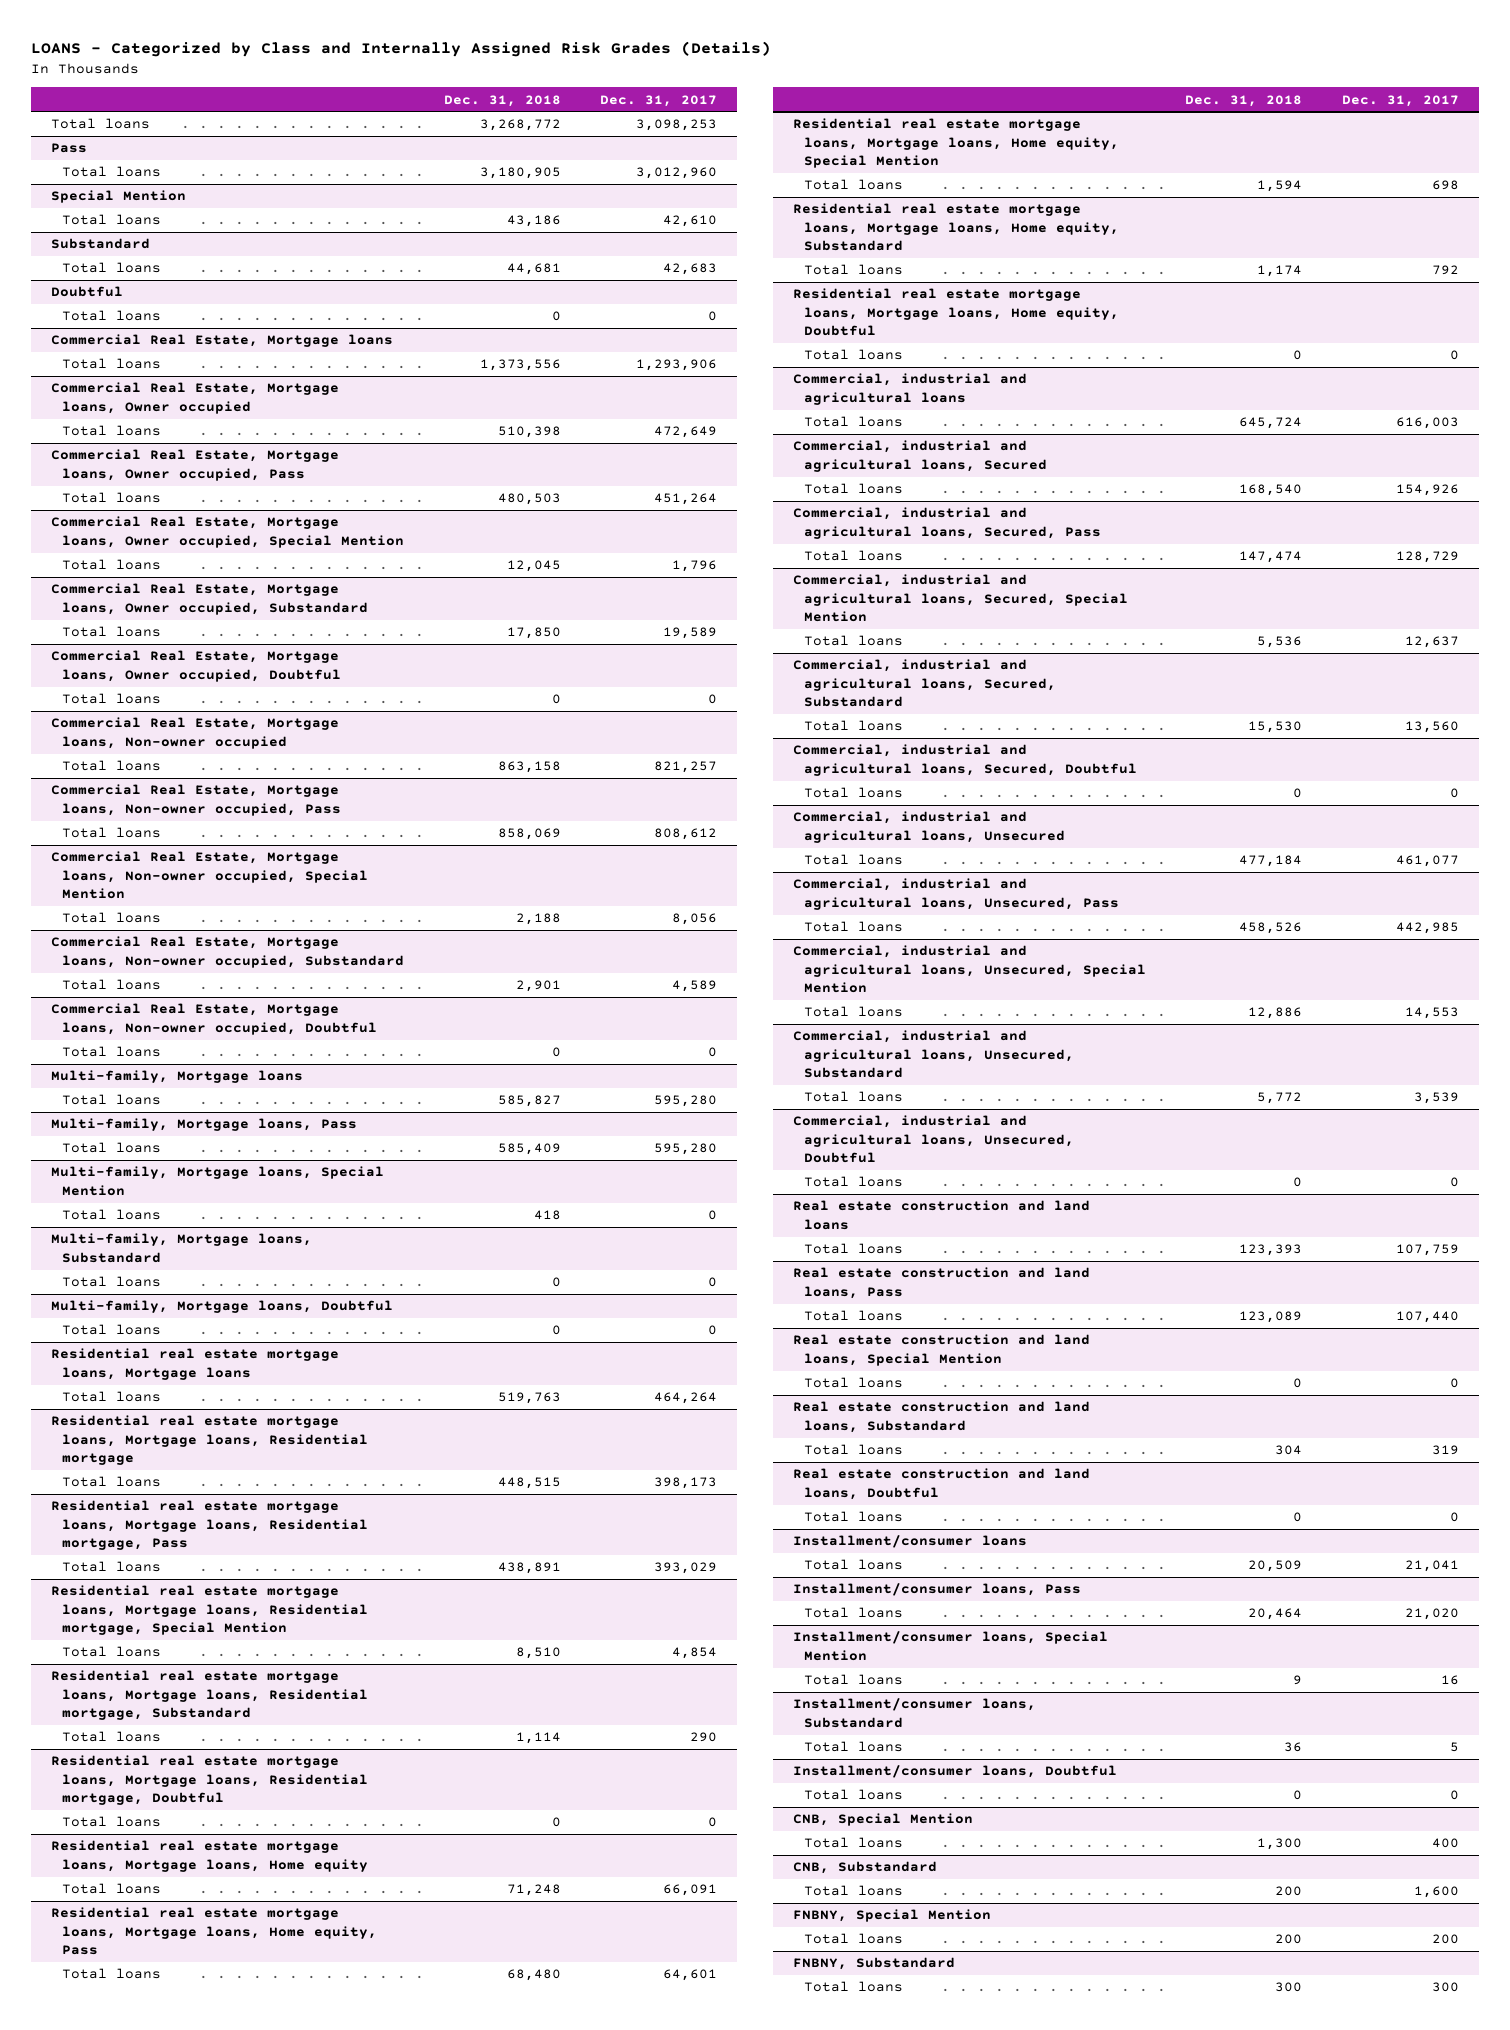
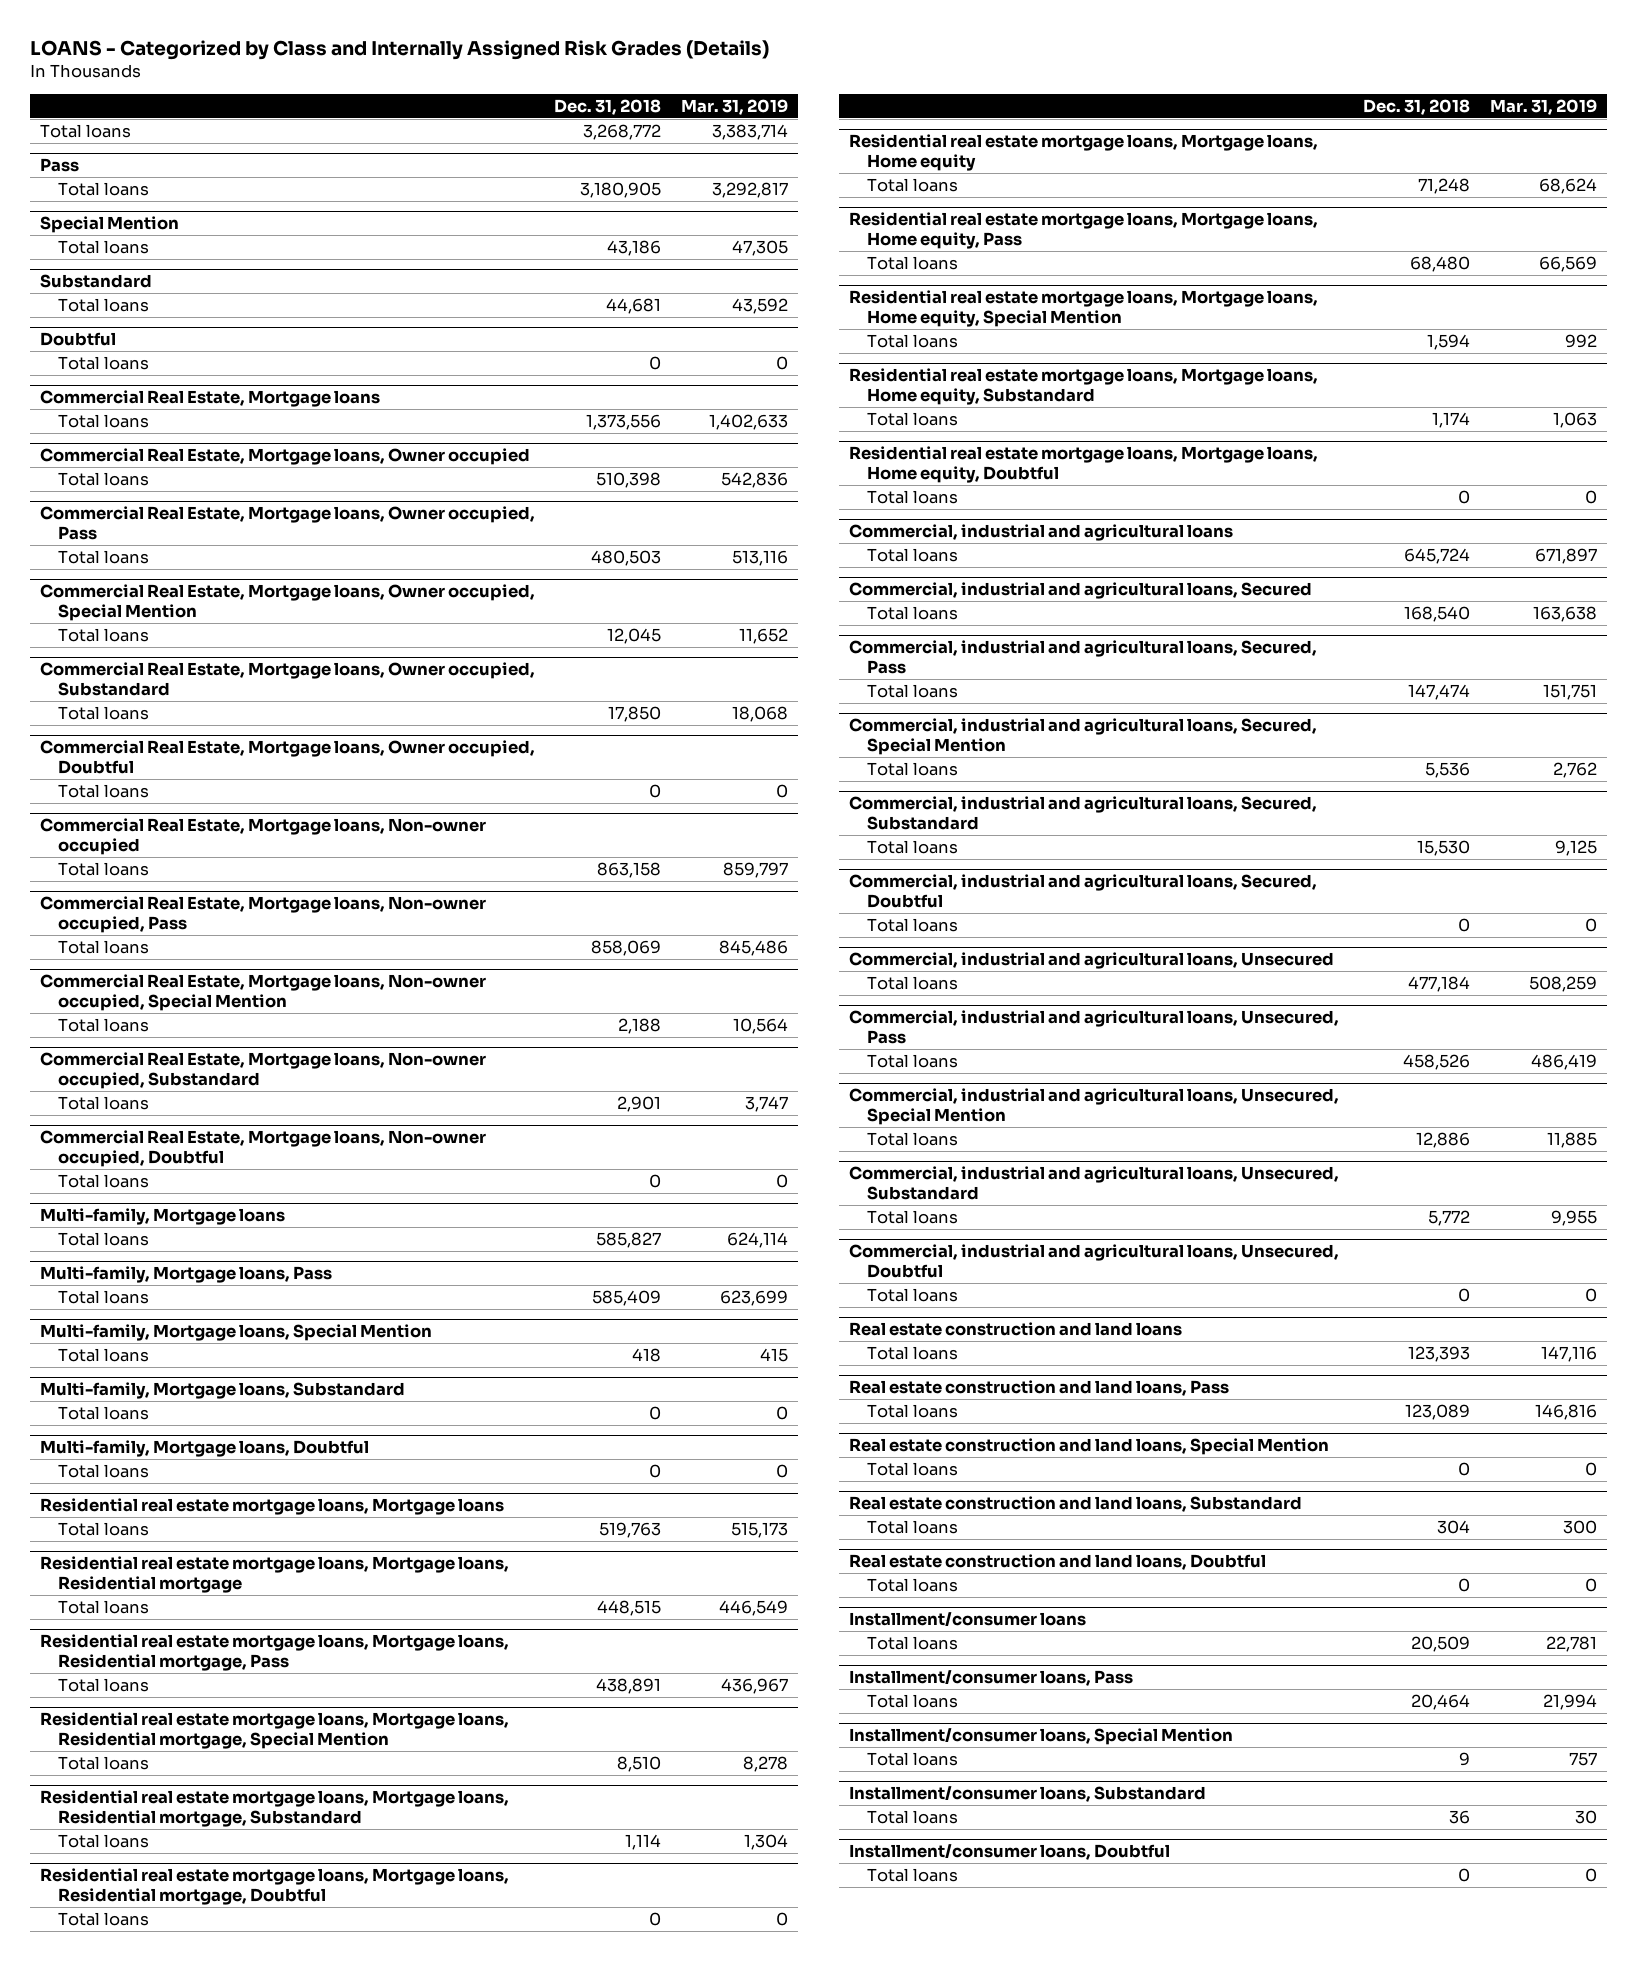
- | Dec. 31, 2018 | Dec. 31, 2017
+ | Dec. 31, 2018 | Mar. 31, 2019
- CNB, Special Mention
- Total loans | 1,300 | 400
- CNB, Substandard
- Total loans | 200 | 1,600
- FNBNY, Special Mention
- Total loans | 200 | 200
- FNBNY, Substandard
- Total loans | 300 | 300

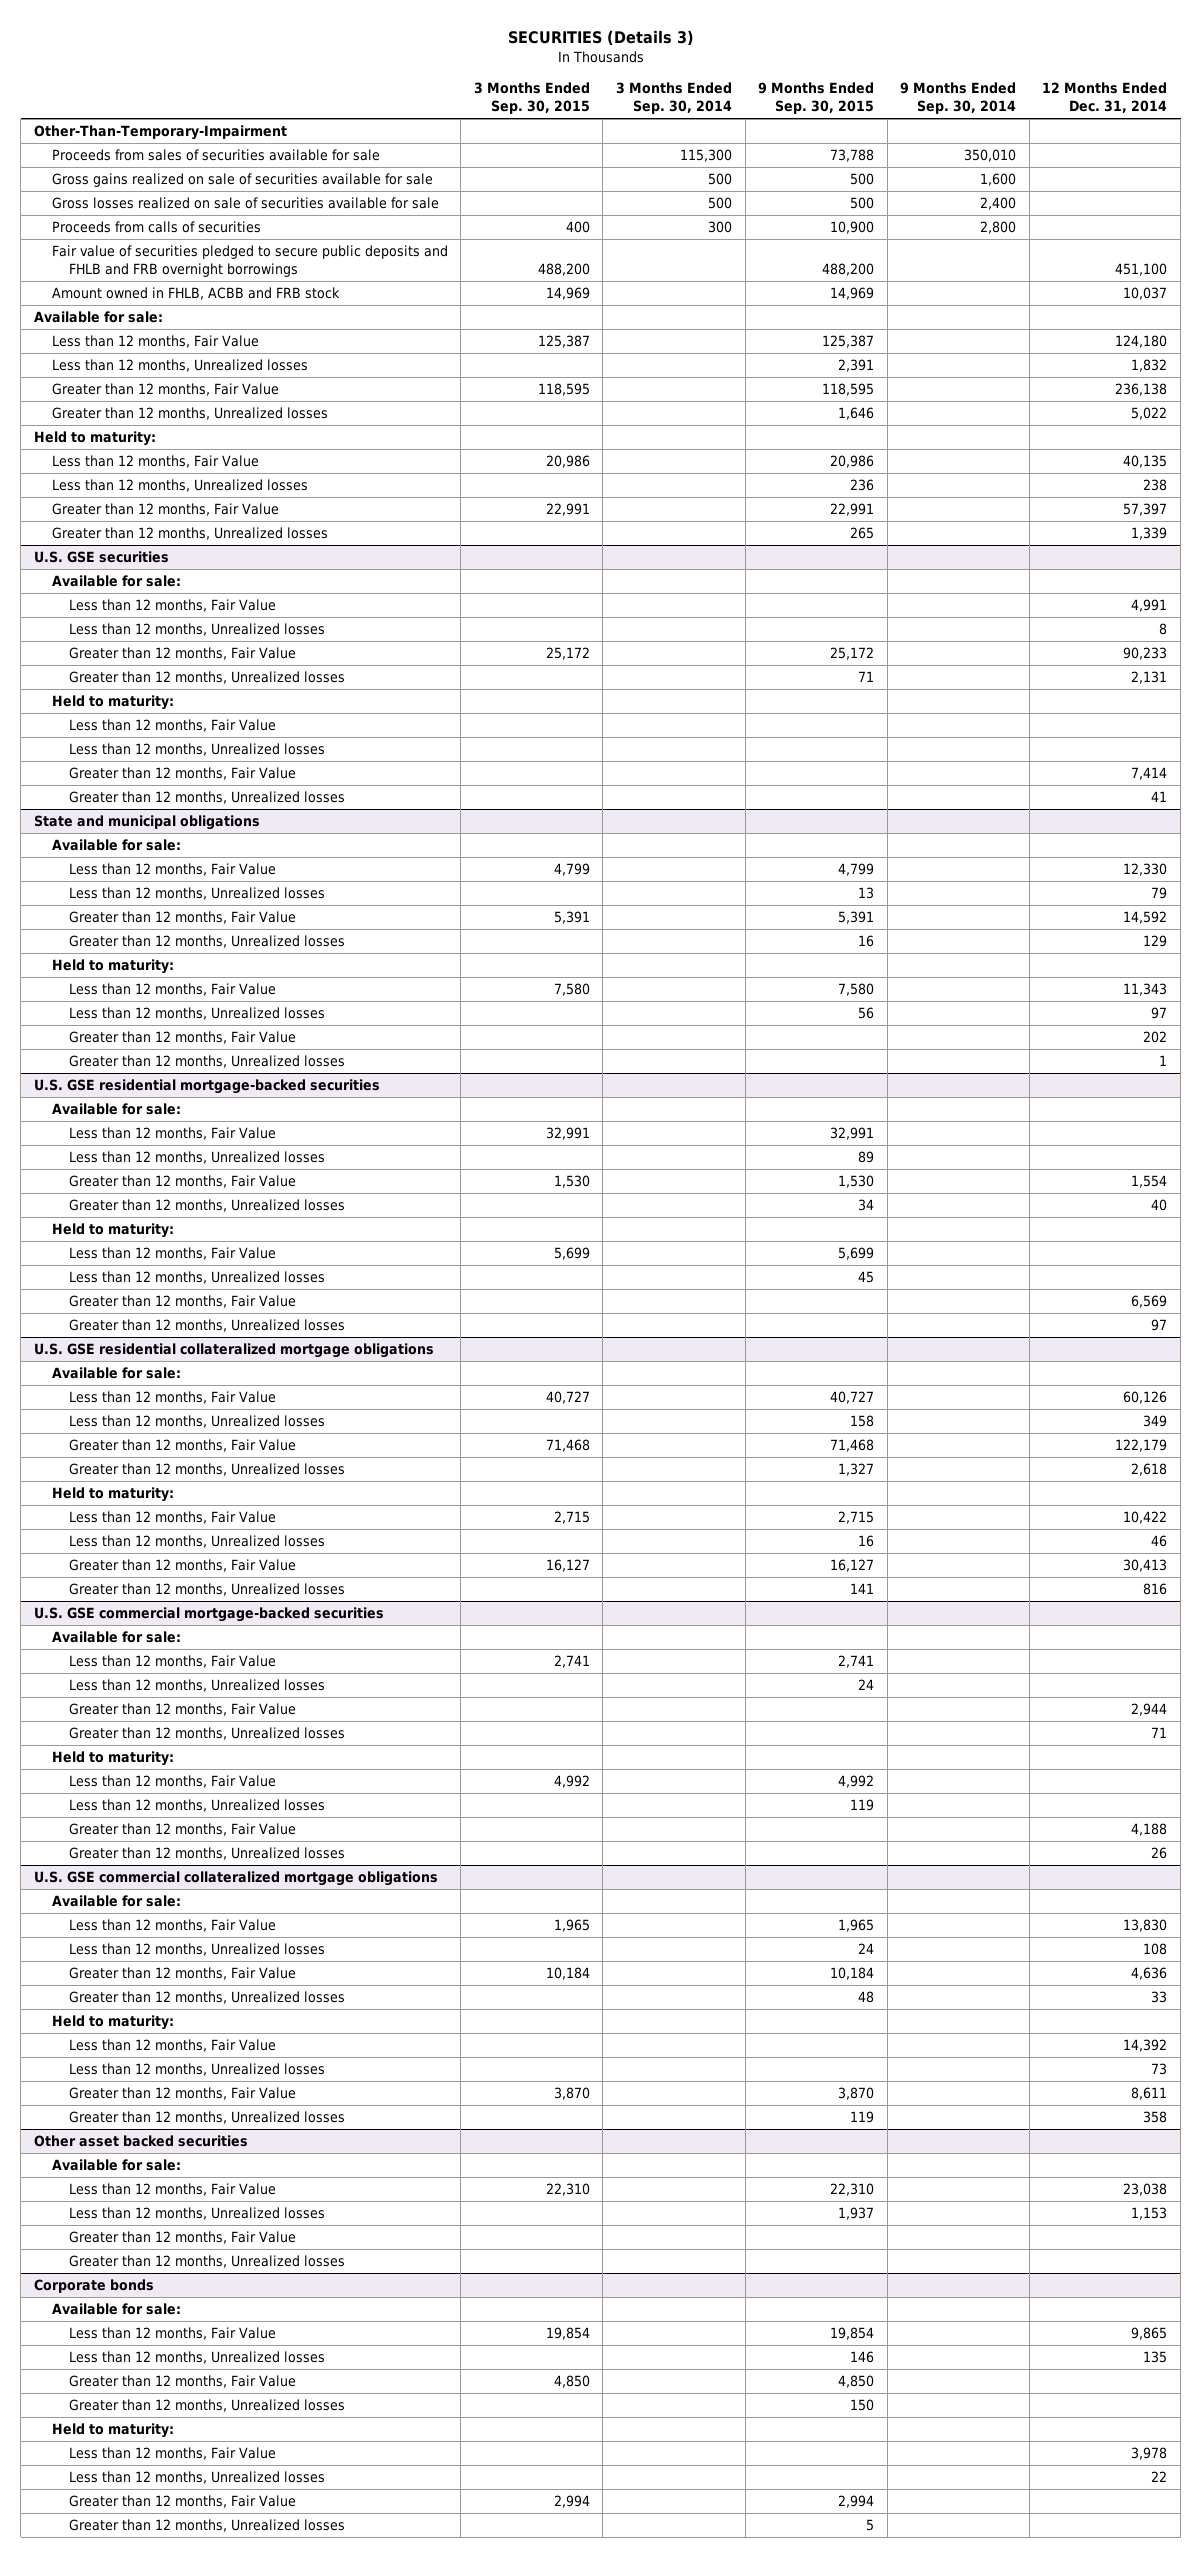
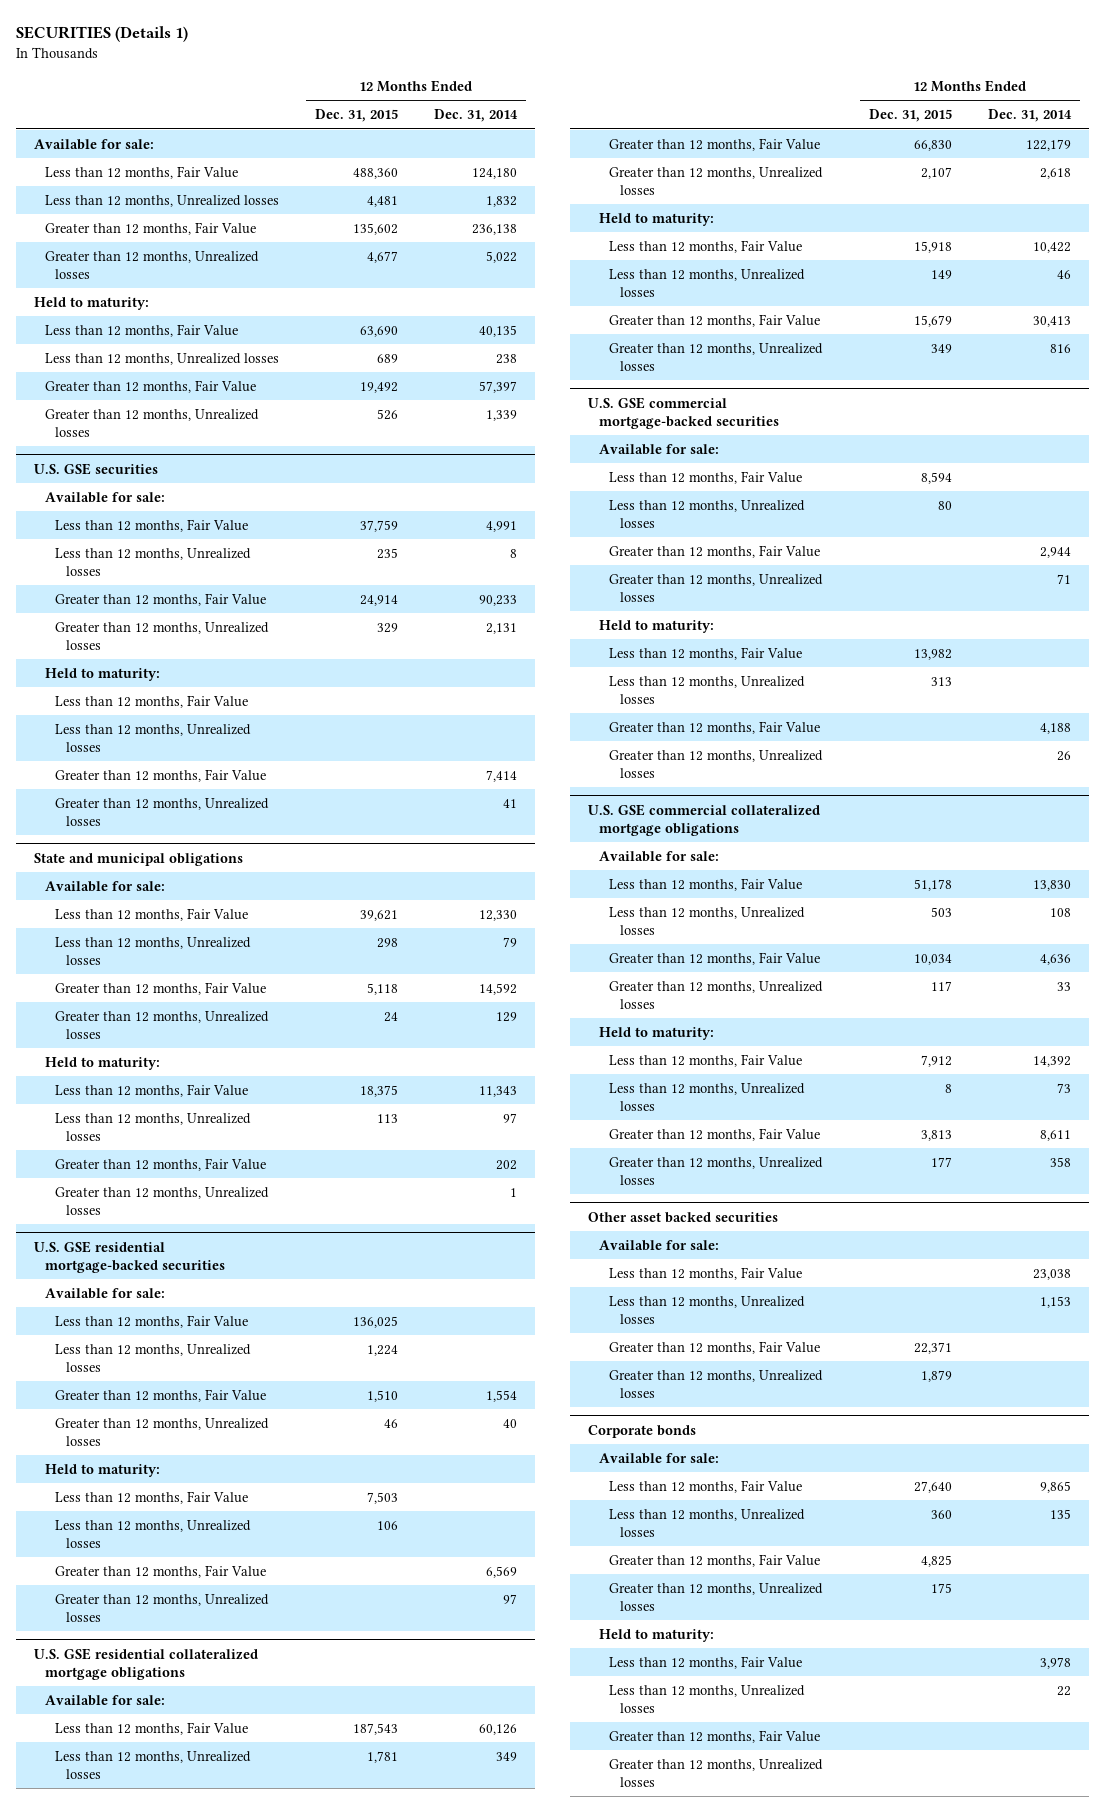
- SECURITIES (Details 3)
+ SECURITIES (Details 1)
- | 3 Months Ended Sep. 30, 2015 | 3 Months Ended Sep. 30, 2014 | 9 Months Ended Sep. 30, 2015 | 9 Months Ended Sep. 30, 2014 | 12 Months Ended Dec. 31, 2014
+ | 12 Months Ended Dec. 31, 2015 | 12 Months Ended Dec. 31, 2014
- Other-Than-Temporary-Impairment
- Proceeds from sales of securities available for sale | | 115,300 | 73,788 | 350,010 |
- Gross gains realized on sale of securities available for sale | | 500 | 500 | 1,600 |
- Gross losses realized on sale of securities available for sale | | 500 | 500 | 2,400 |
- Proceeds from calls of securities | 400 | 300 | 10,900 | 2,800 |
- Fair value of securities pledged to secure public deposits and FHLB and FRB overnight borrowings | 488,200 | | 488,200 | | 451,100
- Amount owned in FHLB, ACBB and FRB stock | 14,969 | | 14,969 | | 10,037

